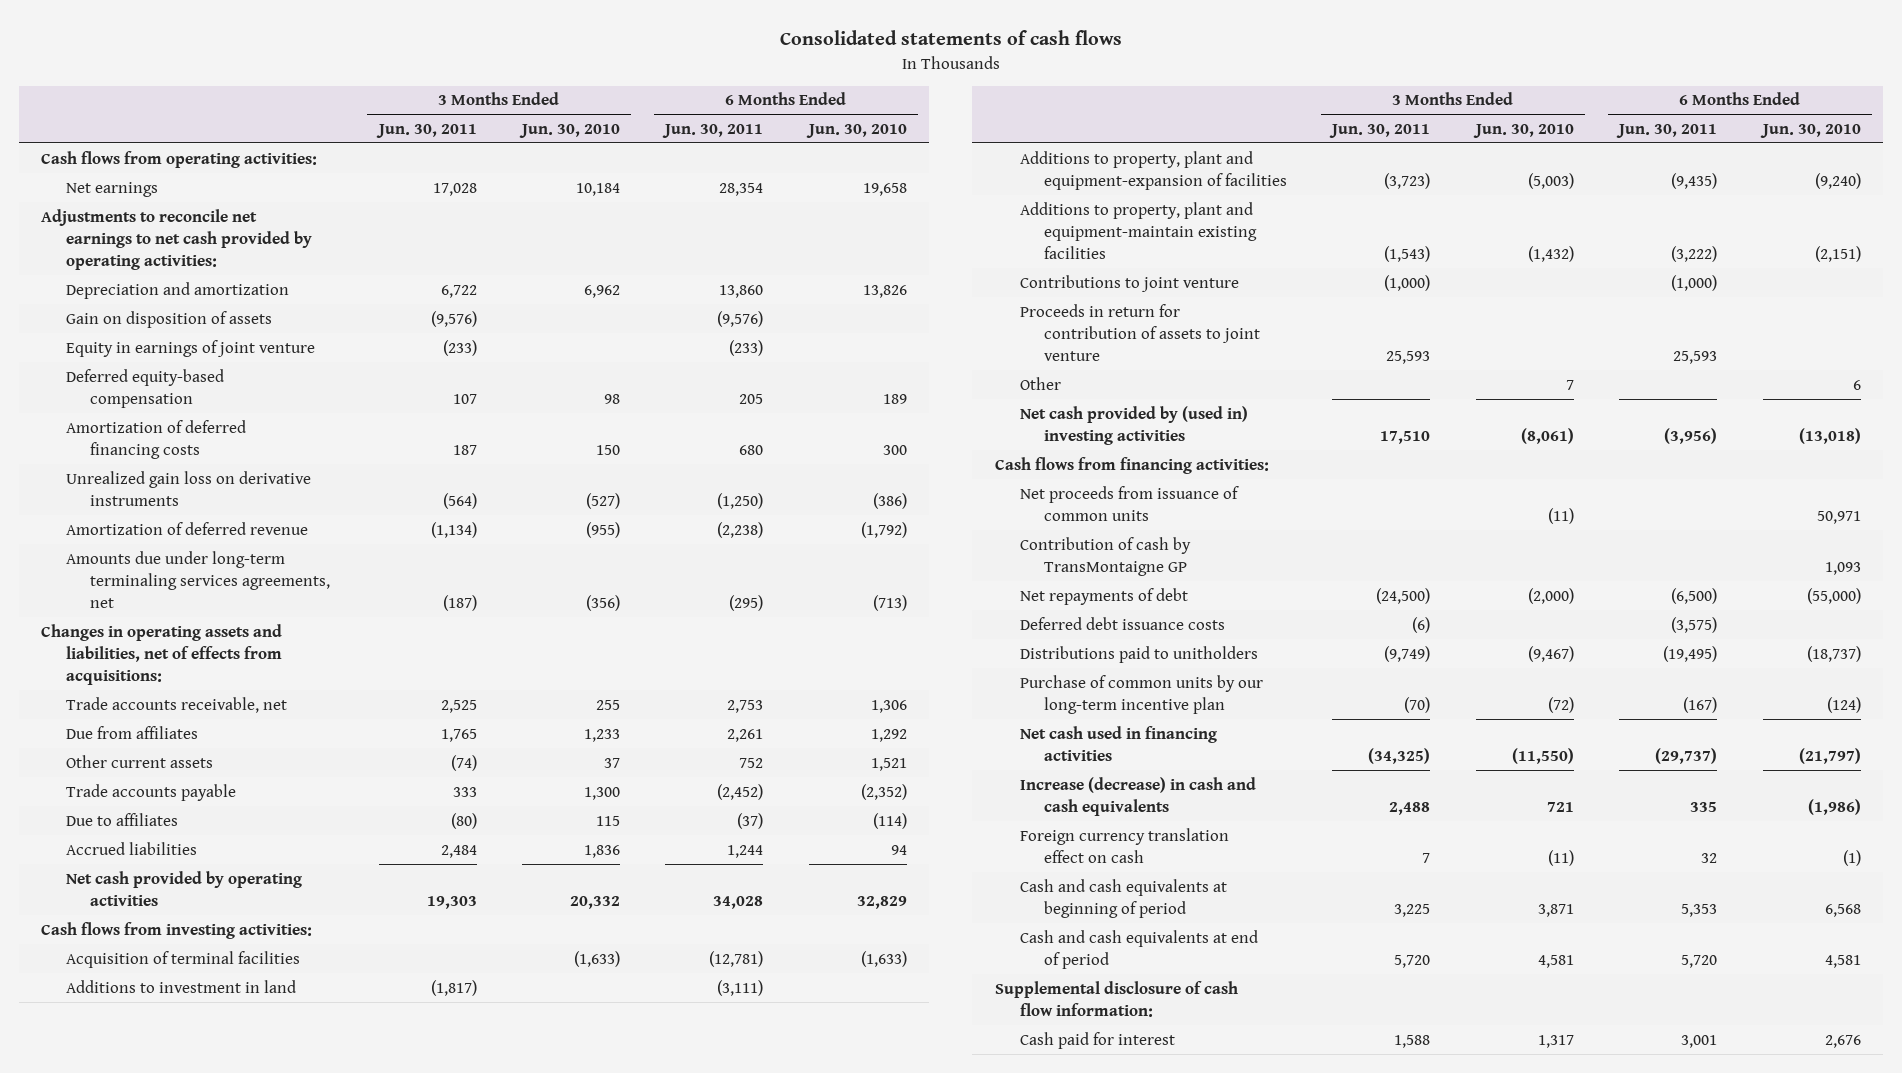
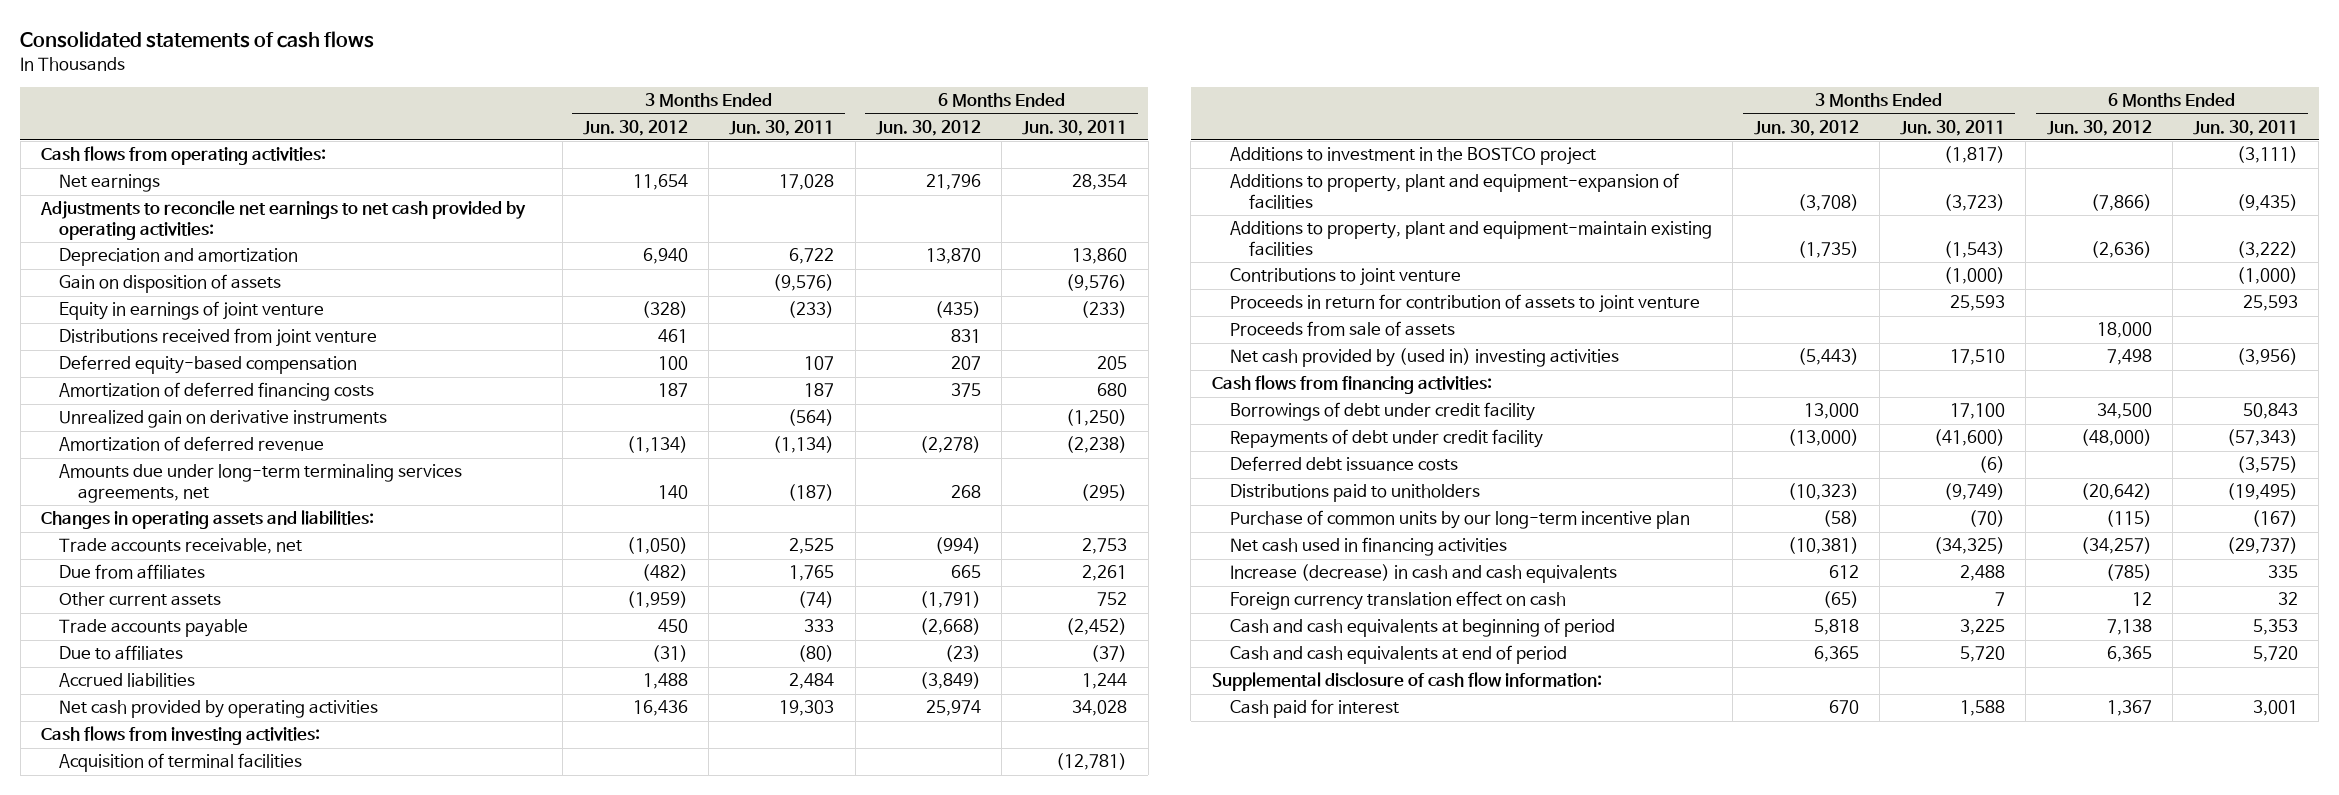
- | 3 Months Ended Jun. 30, 2011 | 3 Months Ended Jun. 30, 2010 | 6 Months Ended Jun. 30, 2011 | 6 Months Ended Jun. 30, 2010
+ | 3 Months Ended Jun. 30, 2012 | 3 Months Ended Jun. 30, 2011 | 6 Months Ended Jun. 30, 2012 | 6 Months Ended Jun. 30, 2011
+ Distributions received from joint venture | 461 | | 831 |
- Unrealized gain loss on derivative instruments | (564) | (527) | (1,250) | (386)
+ Unrealized gain on derivative instruments | | (564) | | (1,250)
- Changes in operating assets and liabilities, net of effects from acquisitions:
+ Changes in operating assets and liabilities:
- Additions to investment in land | (1,817) | | (3,111) |
+ Additions to investment in the BOSTCO project | | (1,817) | | (3,111)
- Other | | 7 | | 6
+ Proceeds from sale of assets | | | 18,000 |
- Net proceeds from issuance of common units | | (11) | | 50,971
- Contribution of cash by TransMontaigne GP | | | | 1,093
- Net repayments of debt | (24,500) | (2,000) | (6,500) | (55,000)
+ Borrowings of debt under credit facility | 13,000 | 17,100 | 34,500 | 50,843
+ Repayments of debt under credit facility | (13,000) | (41,600) | (48,000) | (57,343)

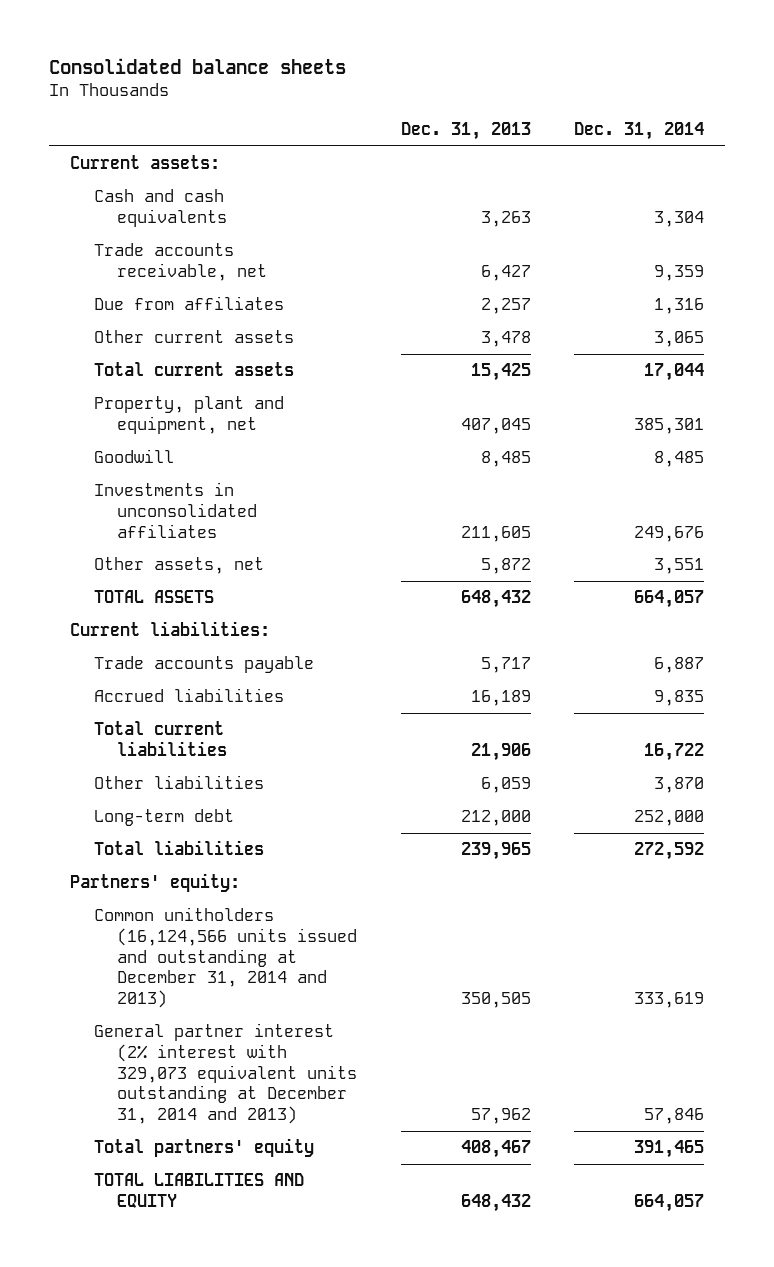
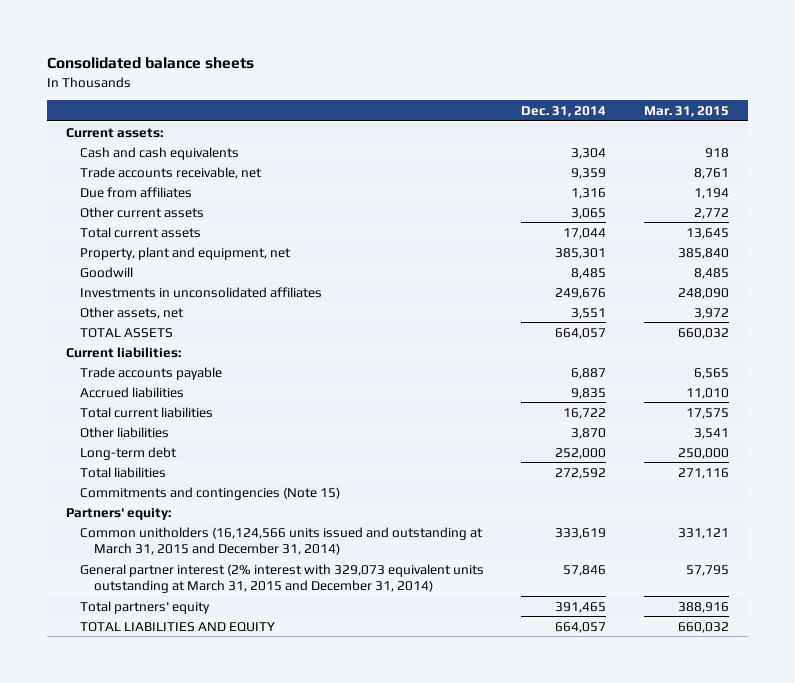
- | Dec. 31, 2013 | Dec. 31, 2014
+ | Dec. 31, 2014 | Mar. 31, 2015
+ Commitments and contingencies (Note 15)
- Common unitholders (16,124,566 units issued and outstanding at December 31, 2014 and 2013) | 350,505 | 333,619
- General partner interest (2% interest with 329,073 equivalent units outstanding at December 31, 2014 and 2013) | 57,962 | 57,846
+ Common unitholders (16,124,566 units issued and outstanding at March 31, 2015 and December 31, 2014) | 333,619 | 331,121
+ General partner interest (2% interest with 329,073 equivalent units outstanding at March 31, 2015 and December 31, 2014) | 57,846 | 57,795

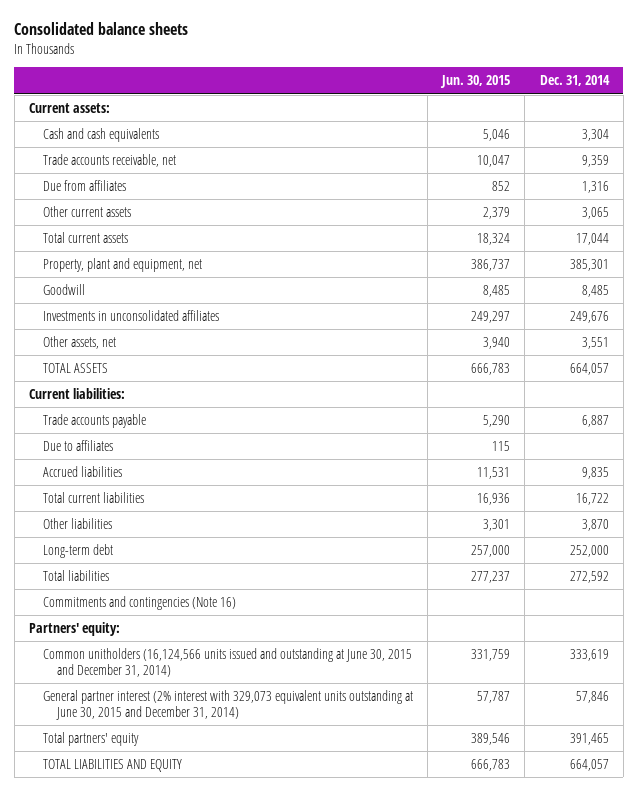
- | Dec. 31, 2014 | Mar. 31, 2015
+ | Jun. 30, 2015 | Dec. 31, 2014
+ Due to affiliates | 115 |
- Commitments and contingencies (Note 15)
+ Commitments and contingencies (Note 16)
- Common unitholders (16,124,566 units issued and outstanding at March 31, 2015 and December 31, 2014) | 333,619 | 331,121
- General partner interest (2% interest with 329,073 equivalent units outstanding at March 31, 2015 and December 31, 2014) | 57,846 | 57,795
+ Common unitholders (16,124,566 units issued and outstanding at June 30, 2015 and December 31, 2014) | 331,759 | 333,619
+ General partner interest (2% interest with 329,073 equivalent units outstanding at June 30, 2015 and December 31, 2014) | 57,787 | 57,846

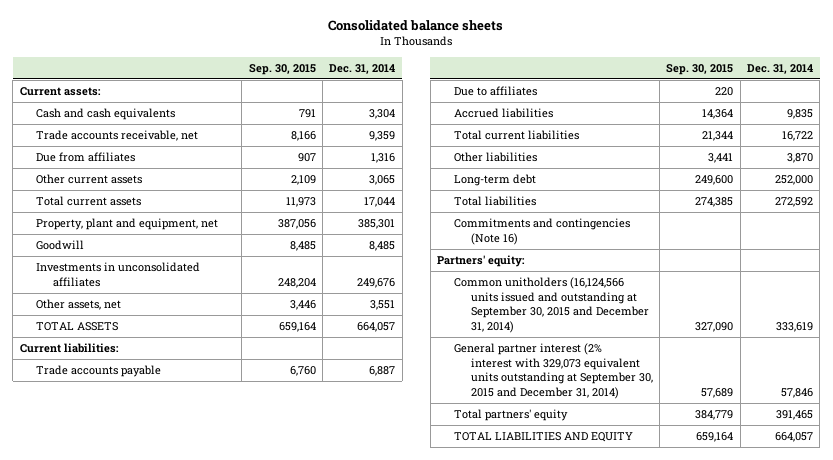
- | Jun. 30, 2015 | Dec. 31, 2014
+ | Sep. 30, 2015 | Dec. 31, 2014
- Common unitholders (16,124,566 units issued and outstanding at June 30, 2015 and December 31, 2014) | 331,759 | 333,619
- General partner interest (2% interest with 329,073 equivalent units outstanding at June 30, 2015 and December 31, 2014) | 57,787 | 57,846
+ Common unitholders (16,124,566 units issued and outstanding at September 30, 2015 and December 31, 2014) | 327,090 | 333,619
+ General partner interest (2% interest with 329,073 equivalent units outstanding at September 30, 2015 and December 31, 2014) | 57,689 | 57,846

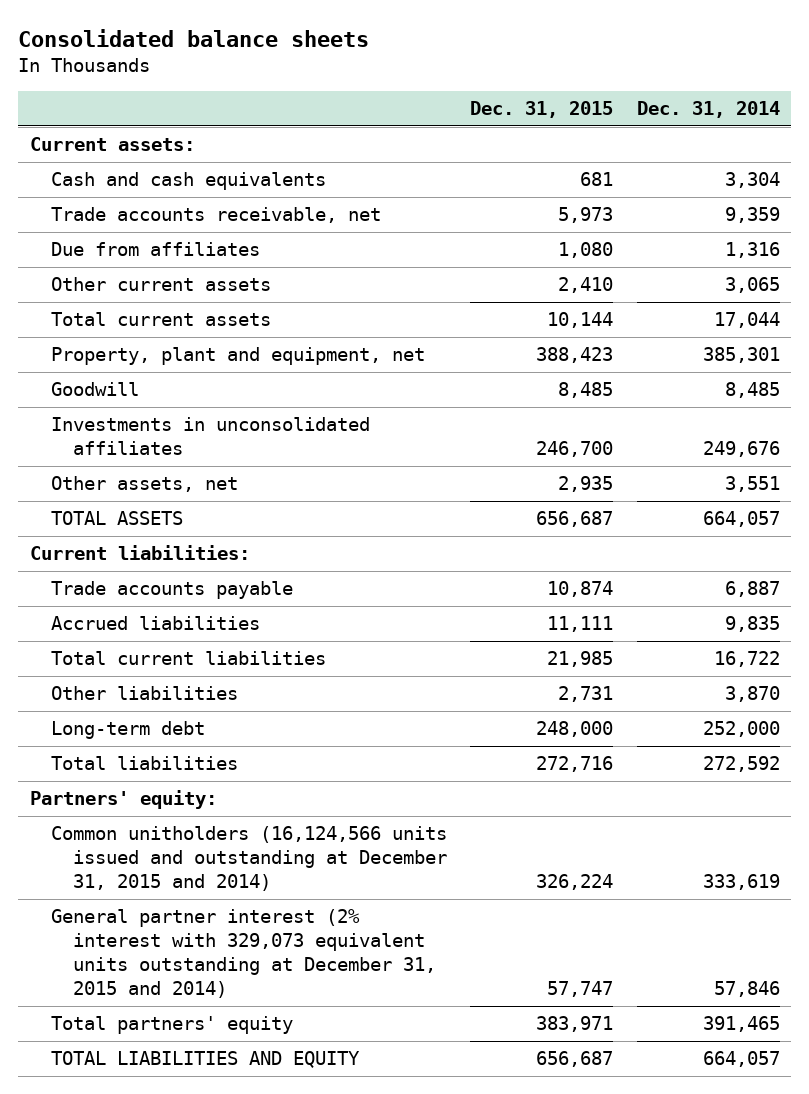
- | Sep. 30, 2015 | Dec. 31, 2014
+ | Dec. 31, 2015 | Dec. 31, 2014
- Due to affiliates | 220 |
- Commitments and contingencies (Note 16)
- Common unitholders (16,124,566 units issued and outstanding at September 30, 2015 and December 31, 2014) | 327,090 | 333,619
- General partner interest (2% interest with 329,073 equivalent units outstanding at September 30, 2015 and December 31, 2014) | 57,689 | 57,846
+ Common unitholders (16,124,566 units issued and outstanding at December 31, 2015 and 2014) | 326,224 | 333,619
+ General partner interest (2% interest with 329,073 equivalent units outstanding at December 31, 2015 and 2014) | 57,747 | 57,846

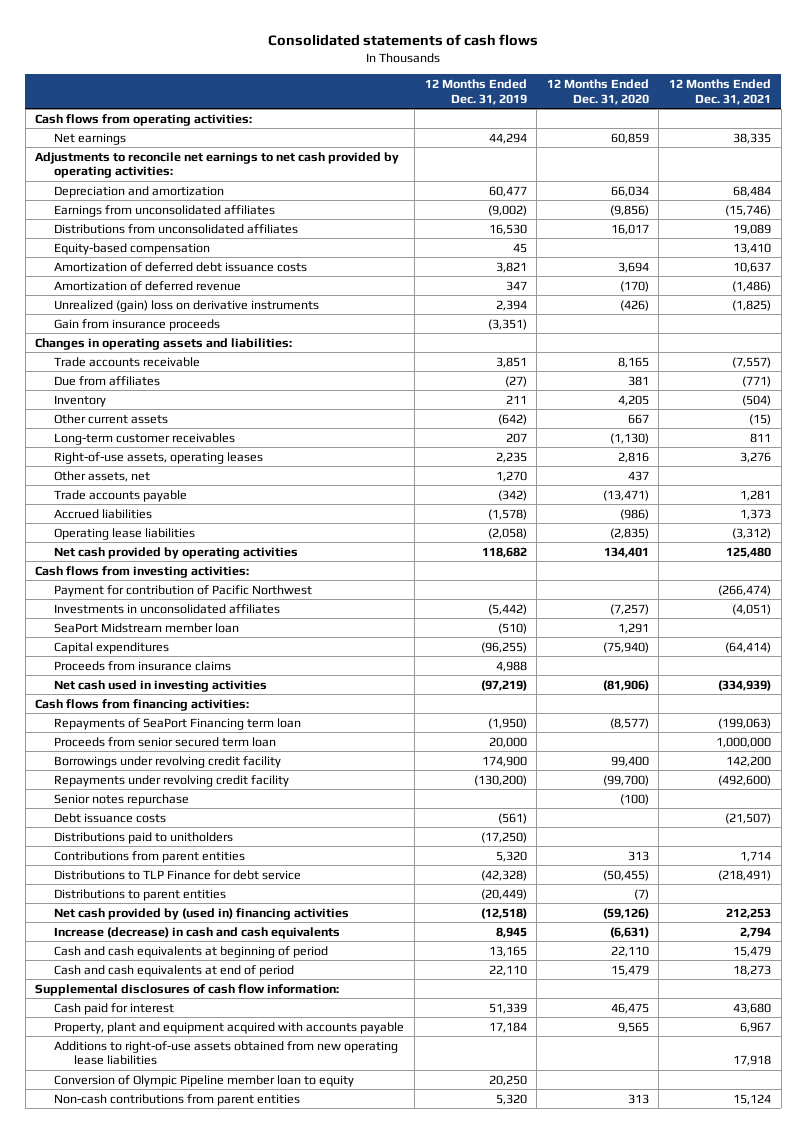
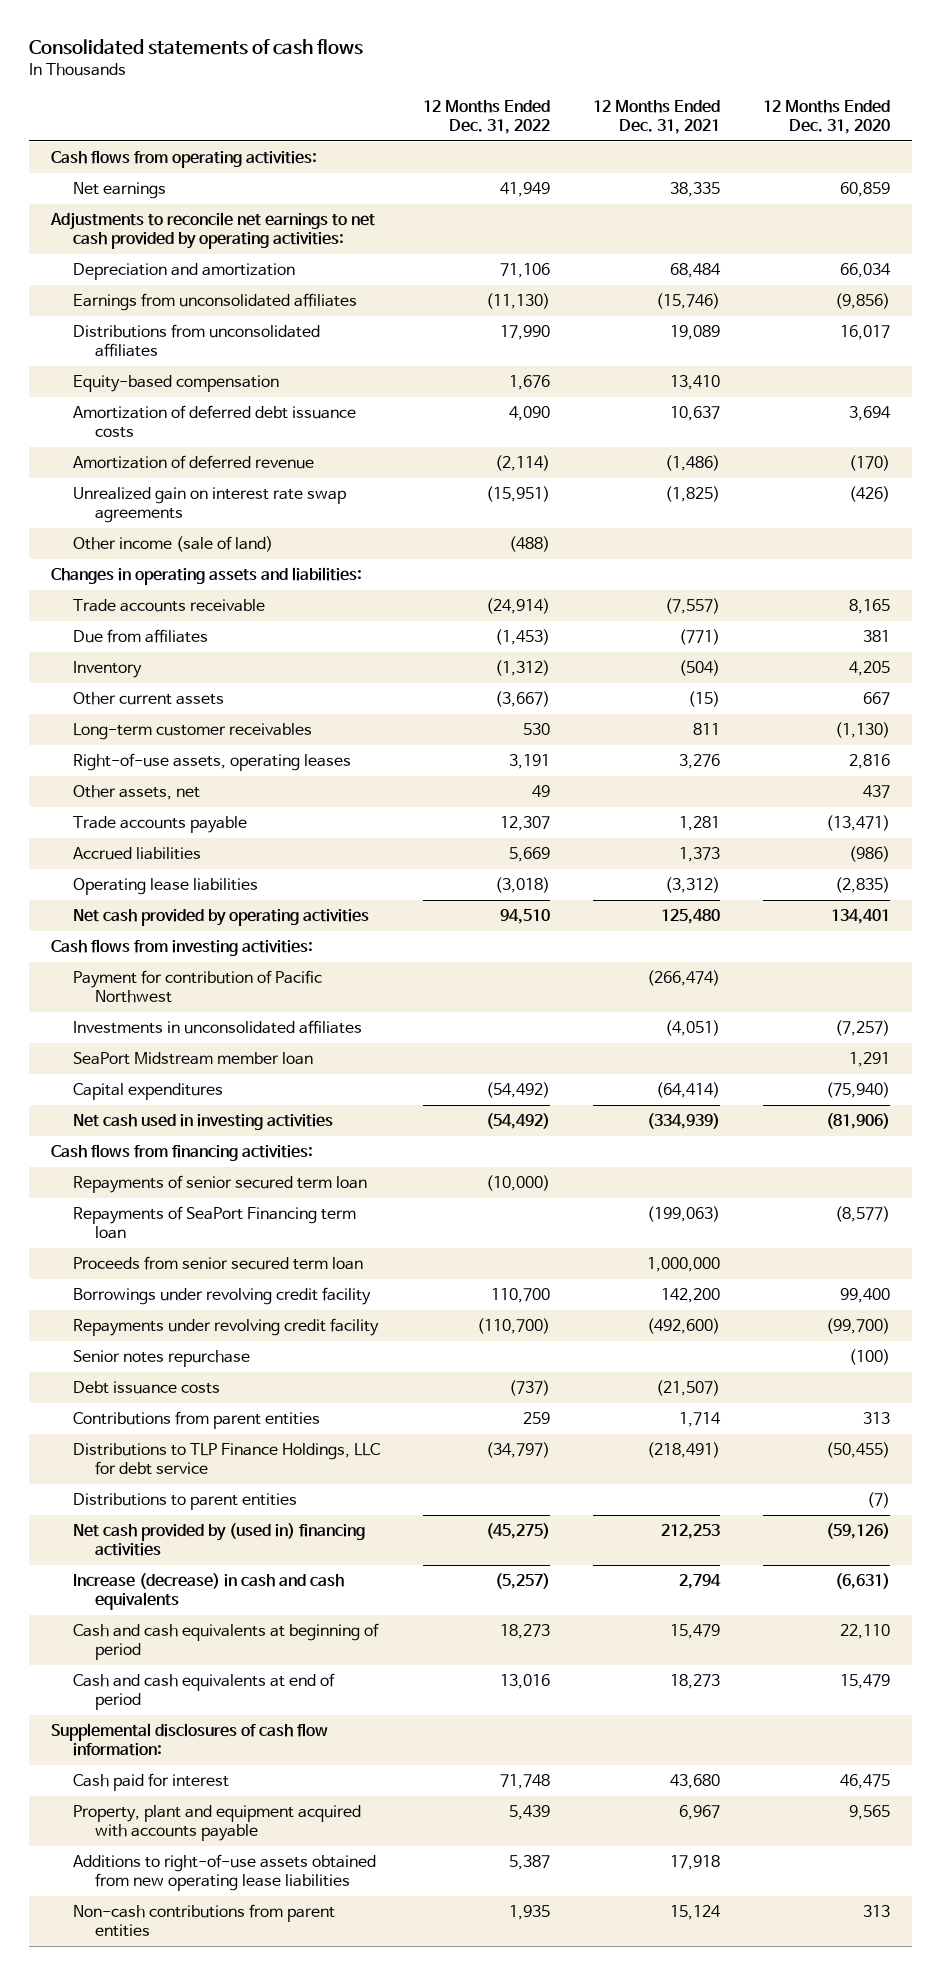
- | 12 Months Ended Dec. 31, 2019 | 12 Months Ended Dec. 31, 2020 | 12 Months Ended Dec. 31, 2021
+ | 12 Months Ended Dec. 31, 2022 | 12 Months Ended Dec. 31, 2021 | 12 Months Ended Dec. 31, 2020
- Unrealized (gain) loss on derivative instruments | 2,394 | (426) | (1,825)
- Gain from insurance proceeds | (3,351) | |
+ Unrealized gain on interest rate swap agreements | (15,951) | (1,825) | (426)
+ Other income (sale of land) | (488) | |
- Proceeds from insurance claims | 4,988 | |
+ Repayments of senior secured term loan | (10,000) | |
- Distributions paid to unitholders | (17,250) | |
- Distributions to TLP Finance for debt service | (42,328) | (50,455) | (218,491)
+ Distributions to TLP Finance Holdings, LLC for debt service | (34,797) | (218,491) | (50,455)
- Conversion of Olympic Pipeline member loan to equity | 20,250 | |

